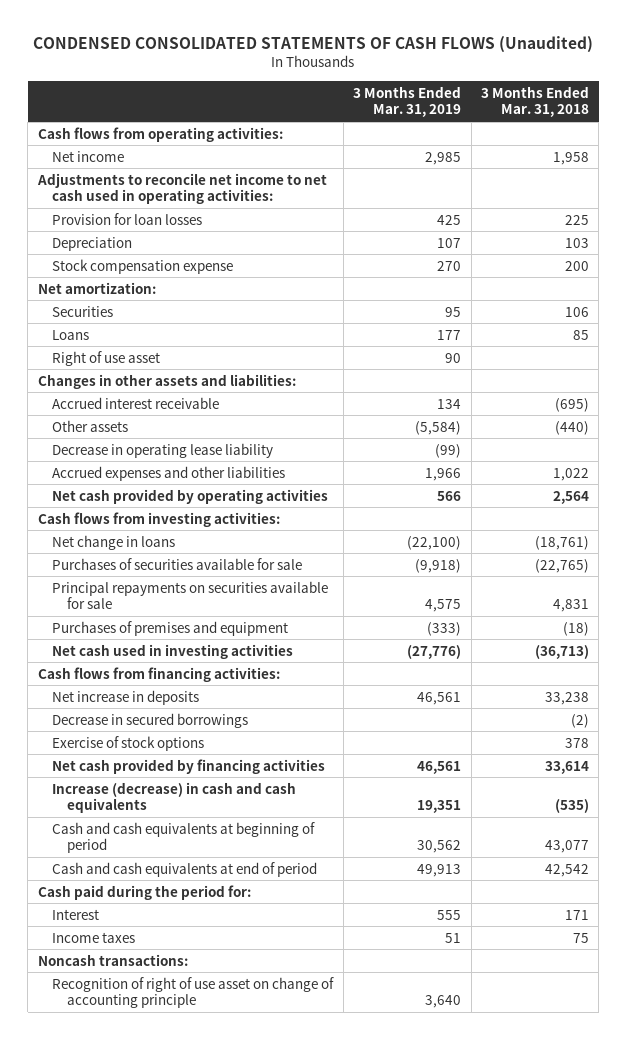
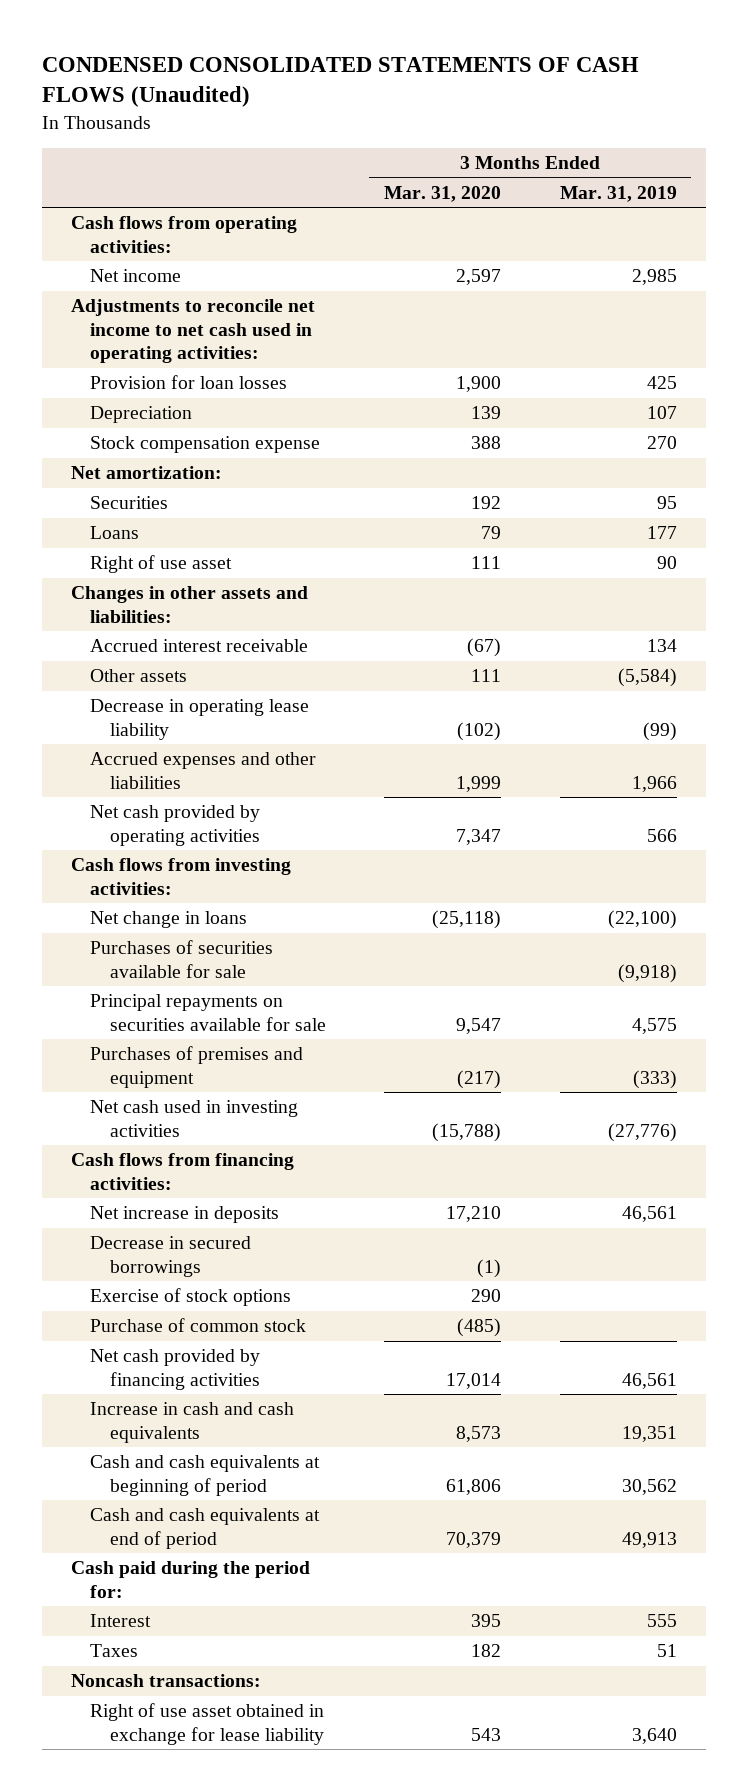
- | 3 Months Ended Mar. 31, 2019 | 3 Months Ended Mar. 31, 2018
+ | 3 Months Ended Mar. 31, 2020 | 3 Months Ended Mar. 31, 2019
+ Purchase of common stock | (485) |
- Increase (decrease) in cash and cash equivalents | 19,351 | (535)
+ Increase in cash and cash equivalents | 8,573 | 19,351
- Income taxes | 51 | 75
+ Taxes | 182 | 51
- Recognition of right of use asset on change of accounting principle | 3,640 |
+ Right of use asset obtained in exchange for lease liability | 543 | 3,640

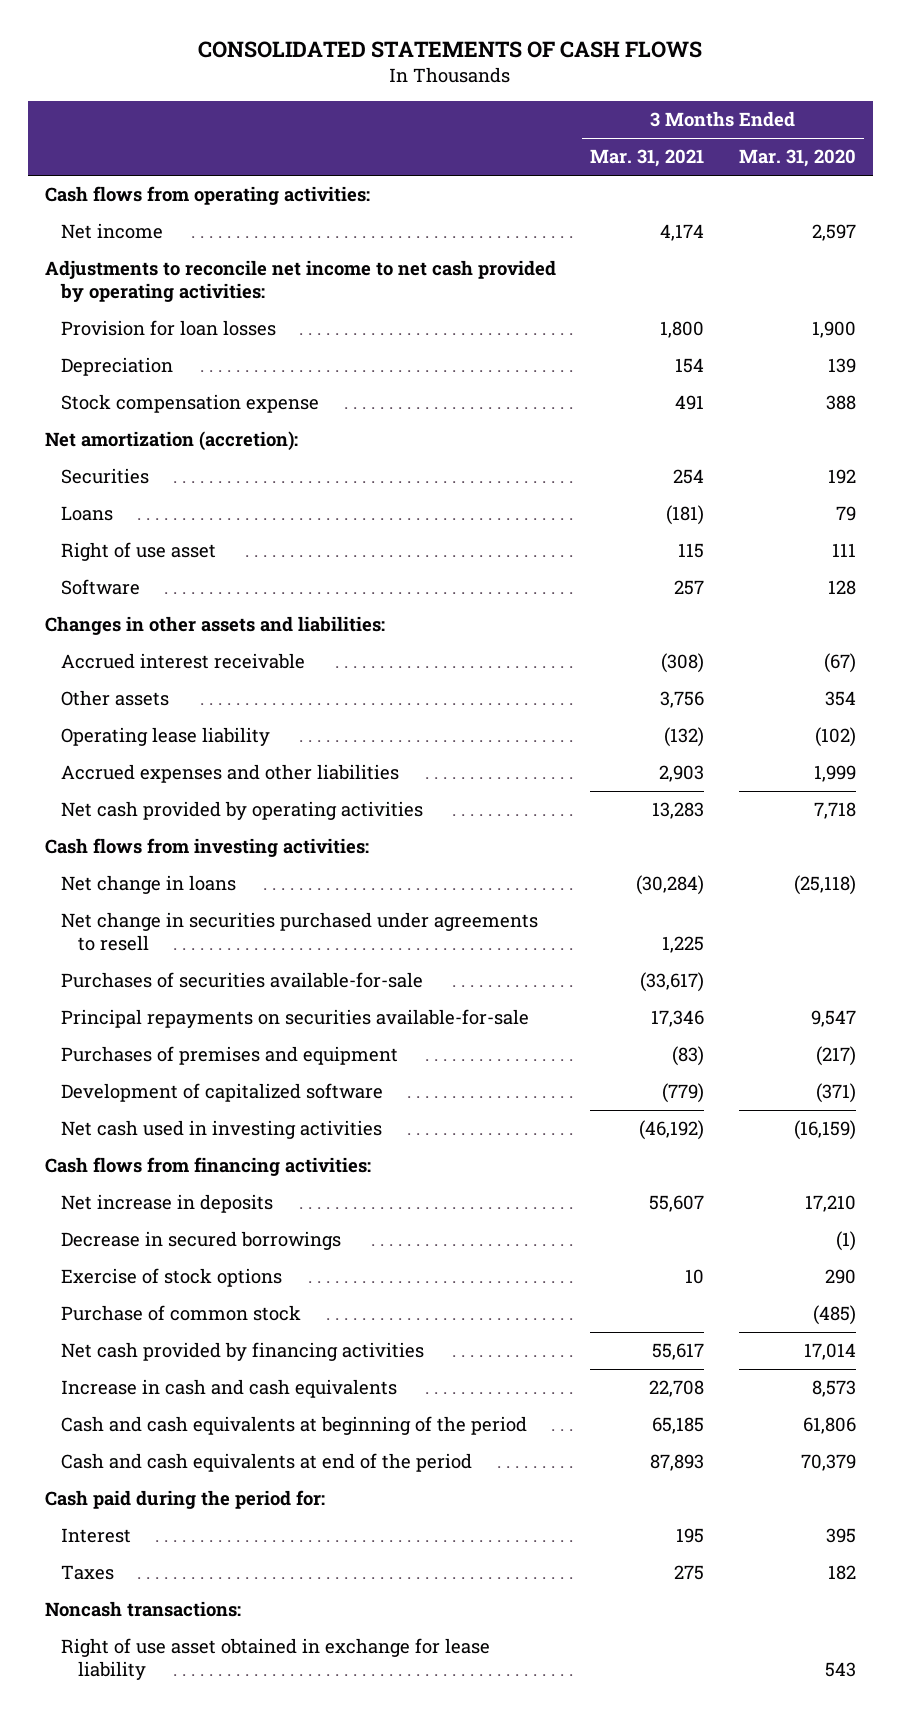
- CONDENSED CONSOLIDATED STATEMENTS OF CASH FLOWS (Unaudited)
+ CONSOLIDATED STATEMENTS OF CASH FLOWS
- | 3 Months Ended Mar. 31, 2020 | 3 Months Ended Mar. 31, 2019
+ | 3 Months Ended Mar. 31, 2021 | 3 Months Ended Mar. 31, 2020
- Adjustments to reconcile net income to net cash used in operating activities:
+ Adjustments to reconcile net income to net cash provided by operating activities:
- Net amortization:
+ Net amortization (accretion):
+ Software | 257 | 128
- Other assets | 111 | (5,584)
- Decrease in operating lease liability | (102) | (99)
+ Other assets | 3,756 | 354
+ Operating lease liability | (132) | (102)
- Net cash provided by operating activities | 7,347 | 566
+ Net cash provided by operating activities | 13,283 | 7,718
- Purchases of securities available for sale | | (9,918)
- Principal repayments on securities available for sale | 9,547 | 4,575
+ Net change in securities purchased under agreements to resell | 1,225 |
+ Purchases of securities available-for-sale | (33,617) |
+ Principal repayments on securities available-for-sale | 17,346 | 9,547
- Net cash used in investing activities | (15,788) | (27,776)
+ Development of capitalized software | (779) | (371)
+ Net cash used in investing activities | (46,192) | (16,159)
- Cash and cash equivalents at beginning of period | 61,806 | 30,562
- Cash and cash equivalents at end of period | 70,379 | 49,913
+ Cash and cash equivalents at beginning of the period | 65,185 | 61,806
+ Cash and cash equivalents at end of the period | 87,893 | 70,379

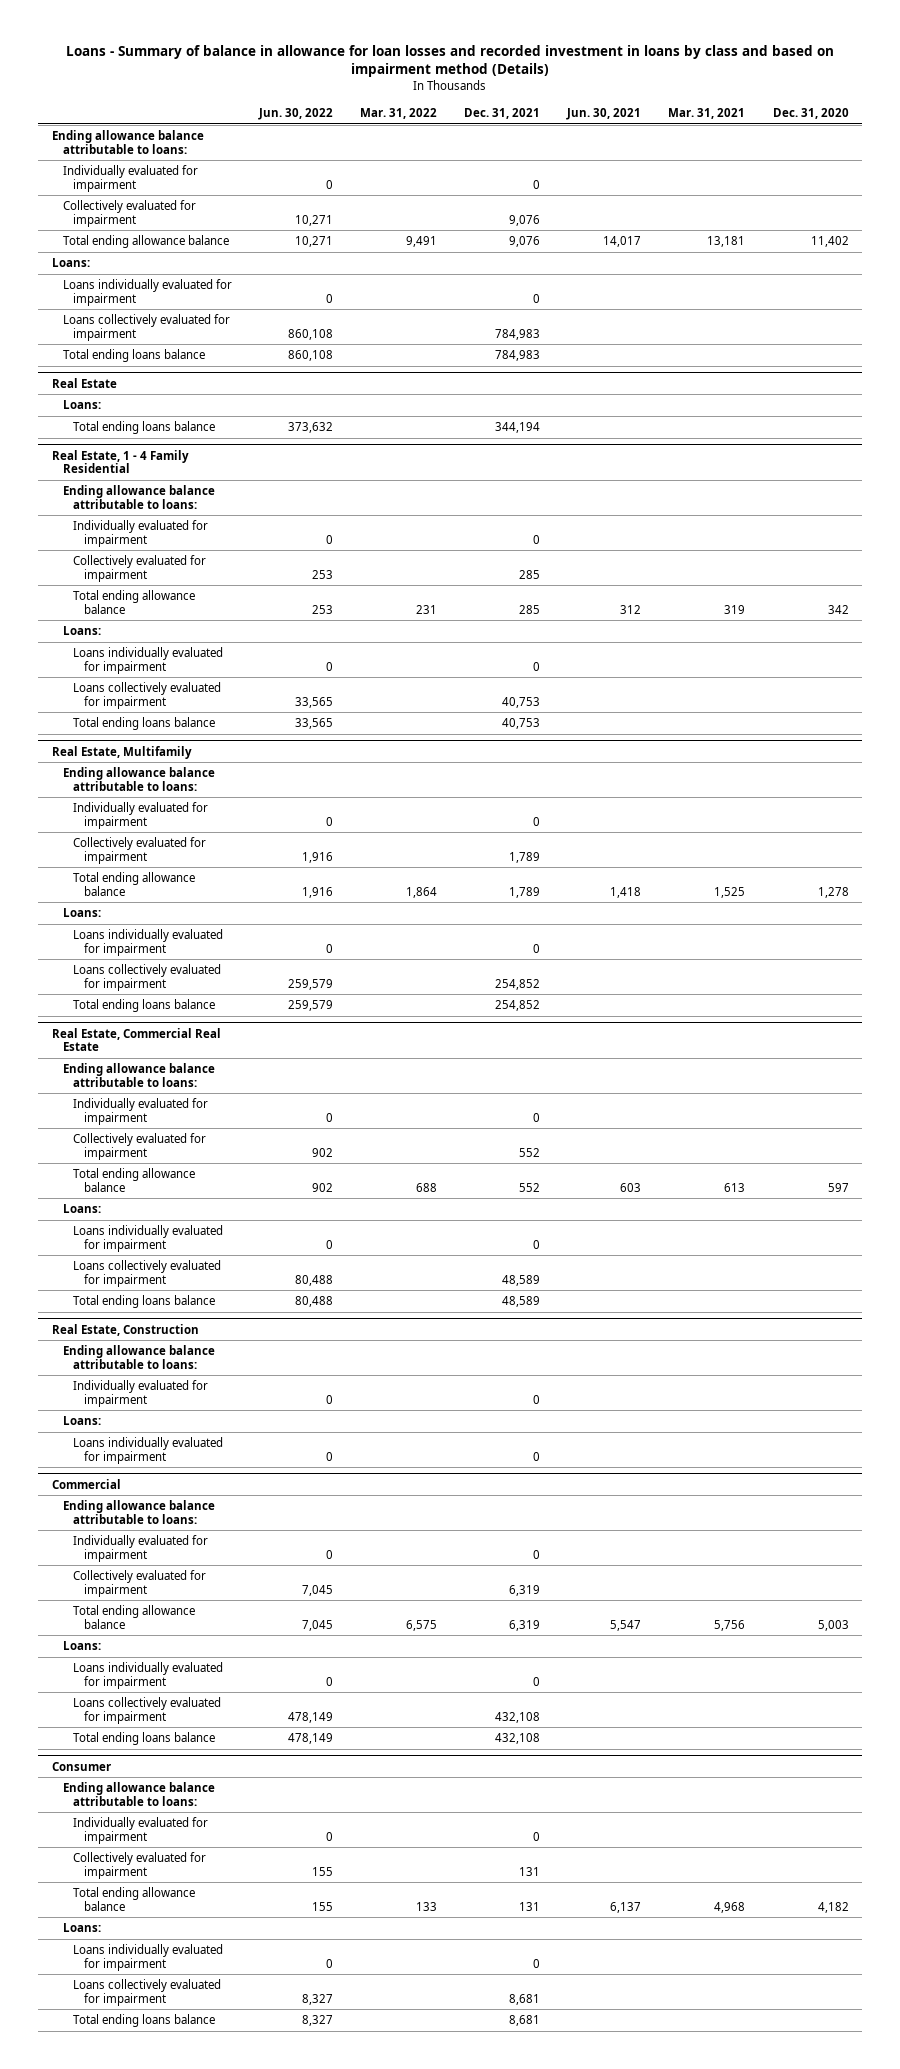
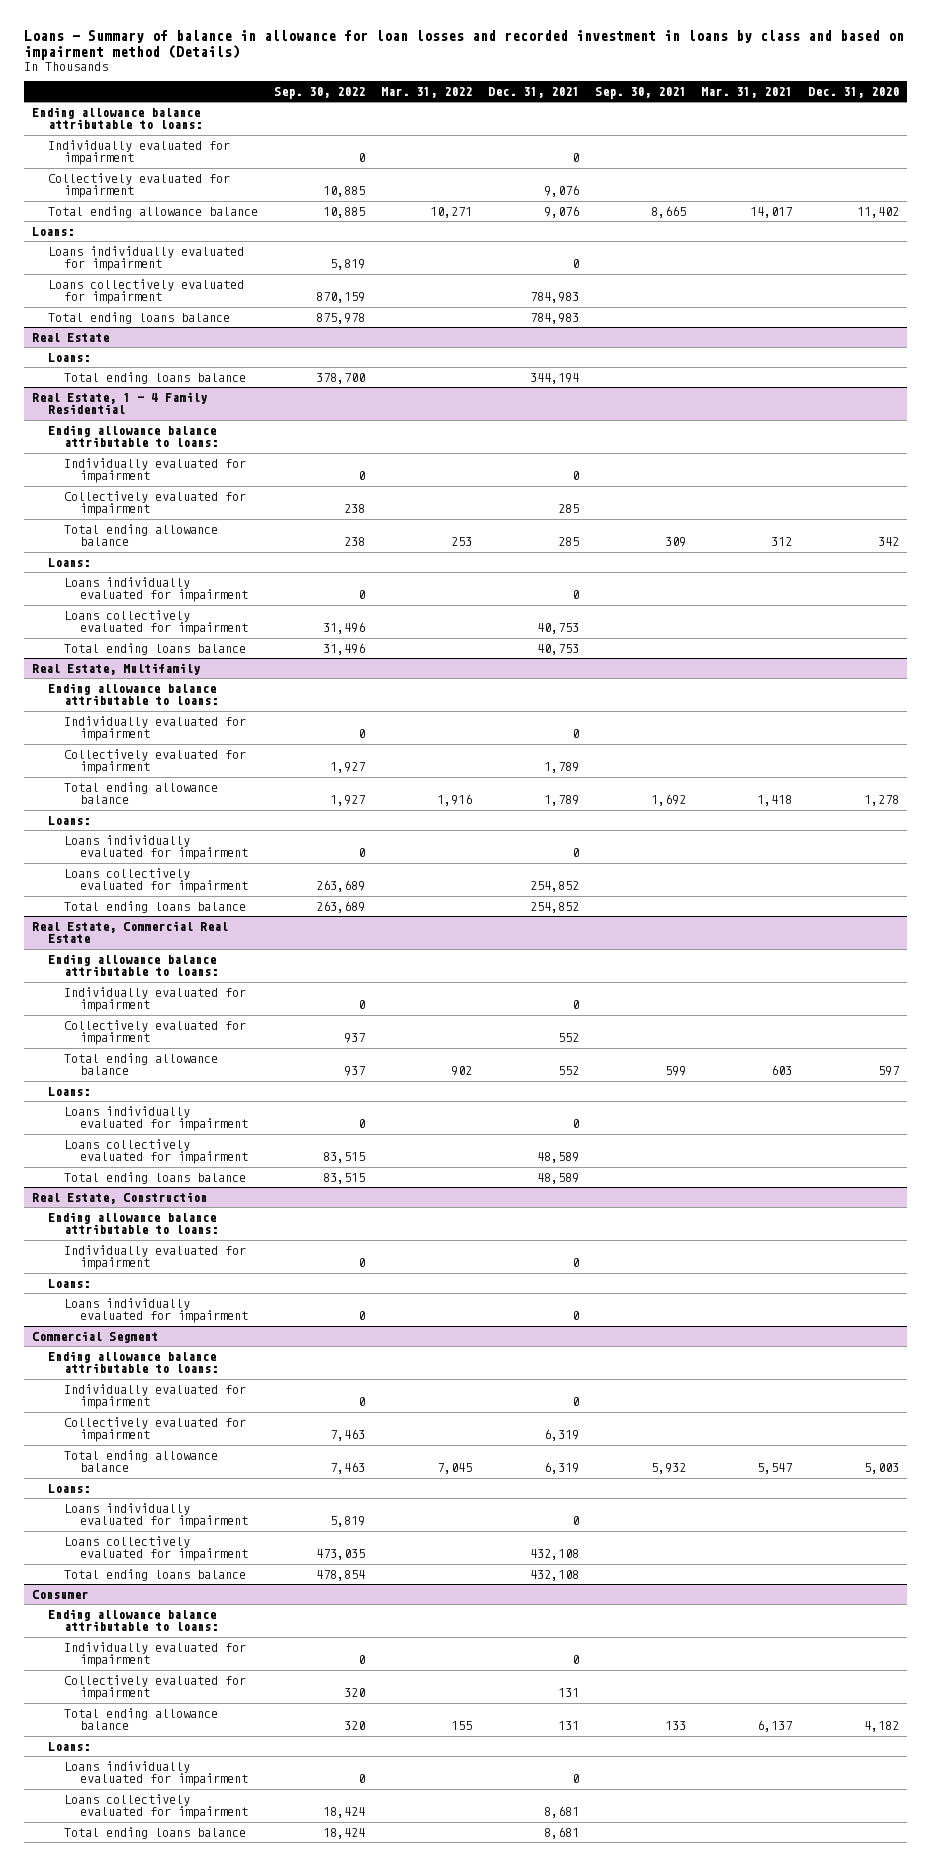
- | Jun. 30, 2022 | Mar. 31, 2022 | Dec. 31, 2021 | Jun. 30, 2021 | Mar. 31, 2021 | Dec. 31, 2020
+ | Sep. 30, 2022 | Mar. 31, 2022 | Dec. 31, 2021 | Sep. 30, 2021 | Mar. 31, 2021 | Dec. 31, 2020
- Total ending allowance balance | 10,271 | 9,491 | 9,076 | 14,017 | 13,181 | 11,402
+ Total ending allowance balance | 10,885 | 10,271 | 9,076 | 8,665 | 14,017 | 11,402
@ Real Estate, 1 - 4 Family Residential
- Total ending allowance balance | 253 | 231 | 285 | 312 | 319 | 342
+ Total ending allowance balance | 238 | 253 | 285 | 309 | 312 | 342
@ Real Estate, Multifamily
- Total ending allowance balance | 1,916 | 1,864 | 1,789 | 1,418 | 1,525 | 1,278
+ Total ending allowance balance | 1,927 | 1,916 | 1,789 | 1,692 | 1,418 | 1,278
@ Real Estate, Commercial Real Estate
- Total ending allowance balance | 902 | 688 | 552 | 603 | 613 | 597
+ Total ending allowance balance | 937 | 902 | 552 | 599 | 603 | 597
- Commercial
+ Commercial Segment
- Total ending allowance balance | 7,045 | 6,575 | 6,319 | 5,547 | 5,756 | 5,003
+ Total ending allowance balance | 7,463 | 7,045 | 6,319 | 5,932 | 5,547 | 5,003
@ Consumer
- Total ending allowance balance | 155 | 133 | 131 | 6,137 | 4,968 | 4,182
+ Total ending allowance balance | 320 | 155 | 131 | 133 | 6,137 | 4,182

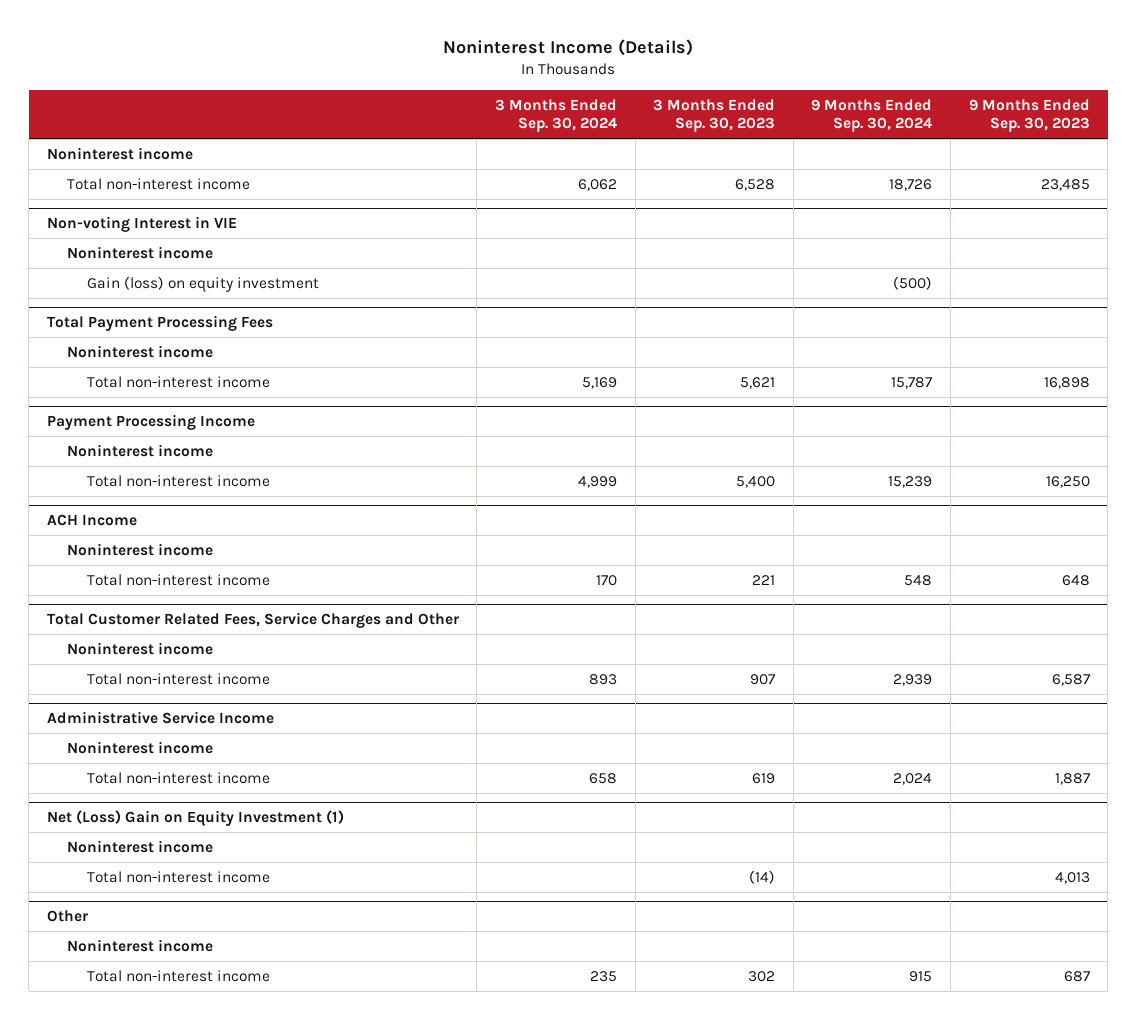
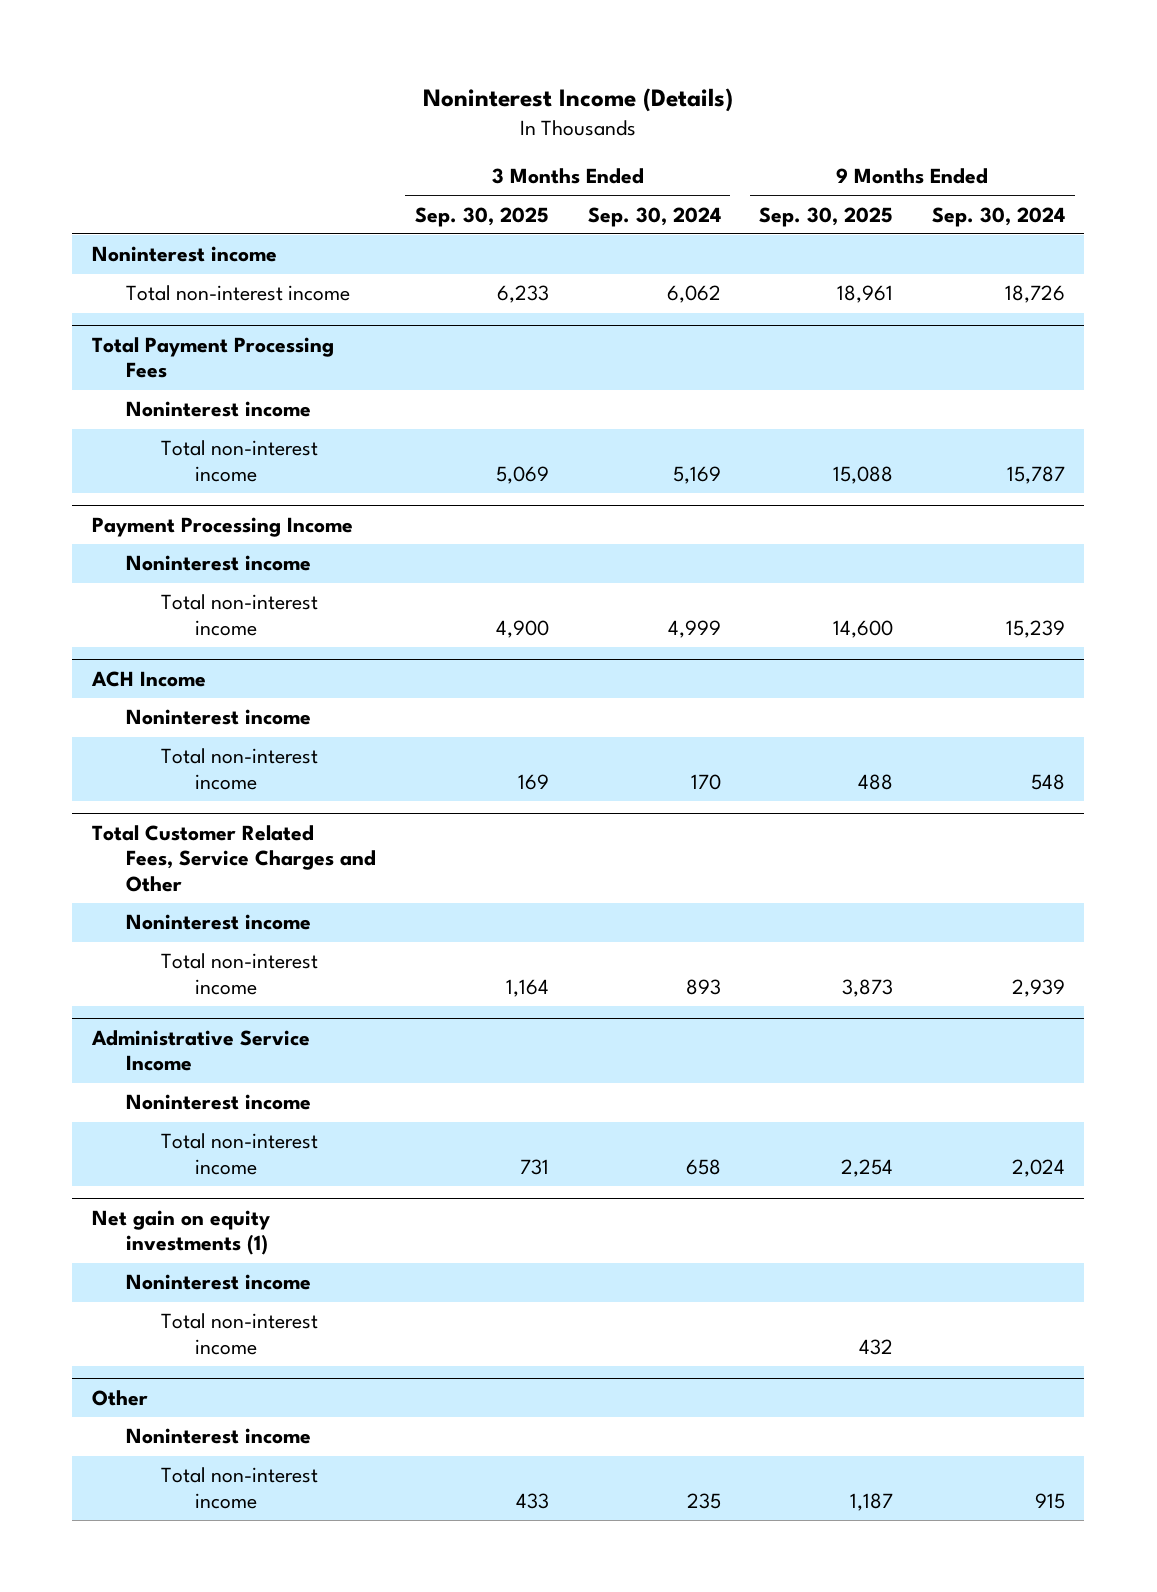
- | 3 Months Ended Sep. 30, 2024 | 3 Months Ended Sep. 30, 2023 | 9 Months Ended Sep. 30, 2024 | 9 Months Ended Sep. 30, 2023
+ | 3 Months Ended Sep. 30, 2025 | 3 Months Ended Sep. 30, 2024 | 9 Months Ended Sep. 30, 2025 | 9 Months Ended Sep. 30, 2024
- Non-voting Interest in VIE
- Noninterest income
- Gain (loss) on equity investment | | | (500) |
- Net (Loss) Gain on Equity Investment (1)
+ Net gain on equity investments (1)

